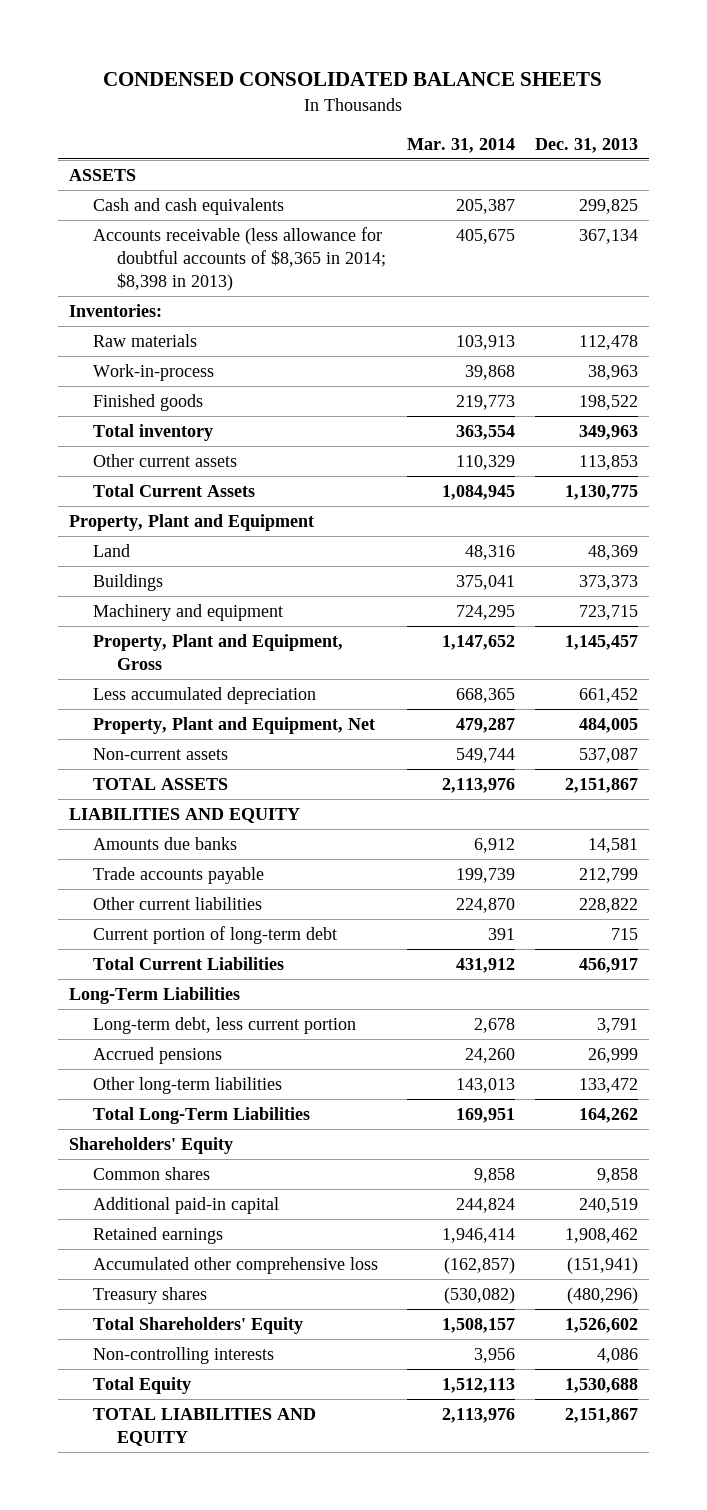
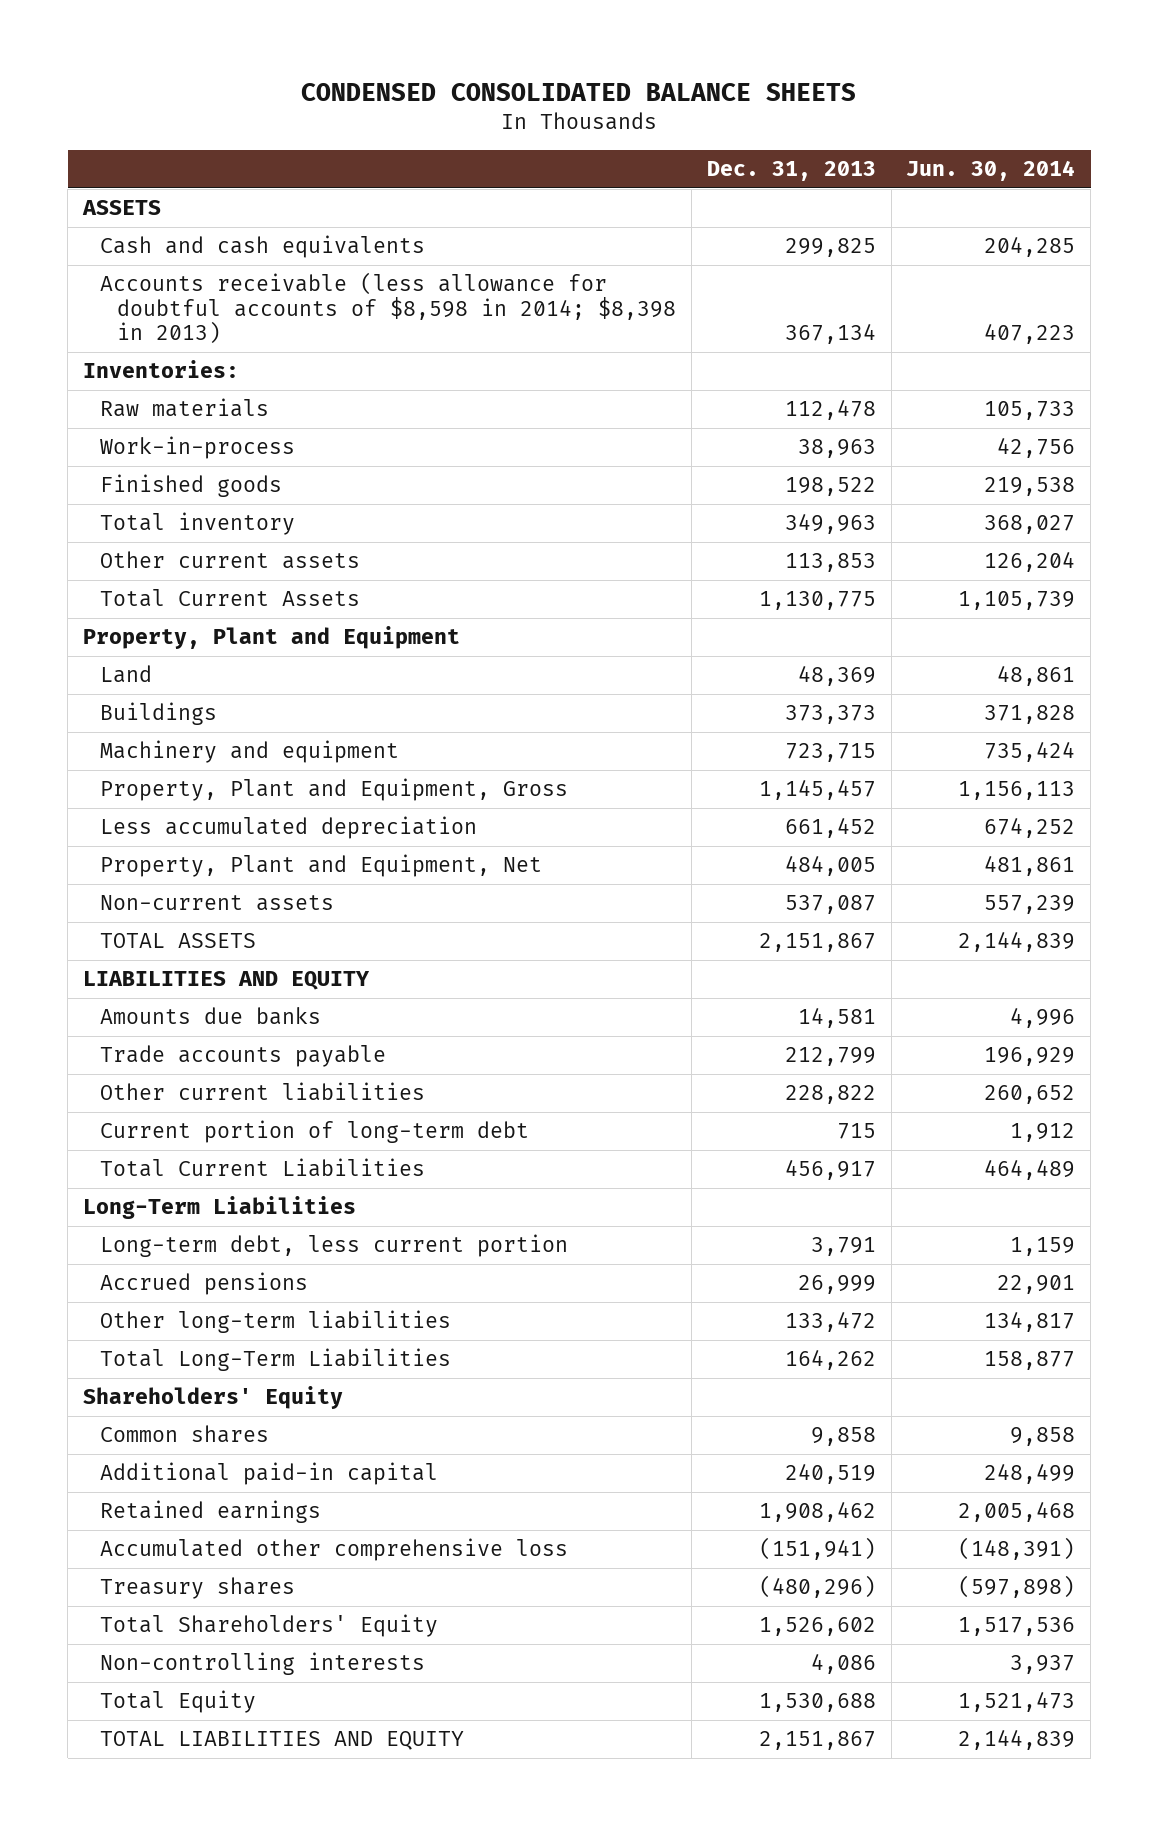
- | Mar. 31, 2014 | Dec. 31, 2013
+ | Dec. 31, 2013 | Jun. 30, 2014
- Accounts receivable (less allowance for doubtful accounts of $8,365 in 2014; $8,398 in 2013) | 405,675 | 367,134
+ Accounts receivable (less allowance for doubtful accounts of $8,598 in 2014; $8,398 in 2013) | 367,134 | 407,223

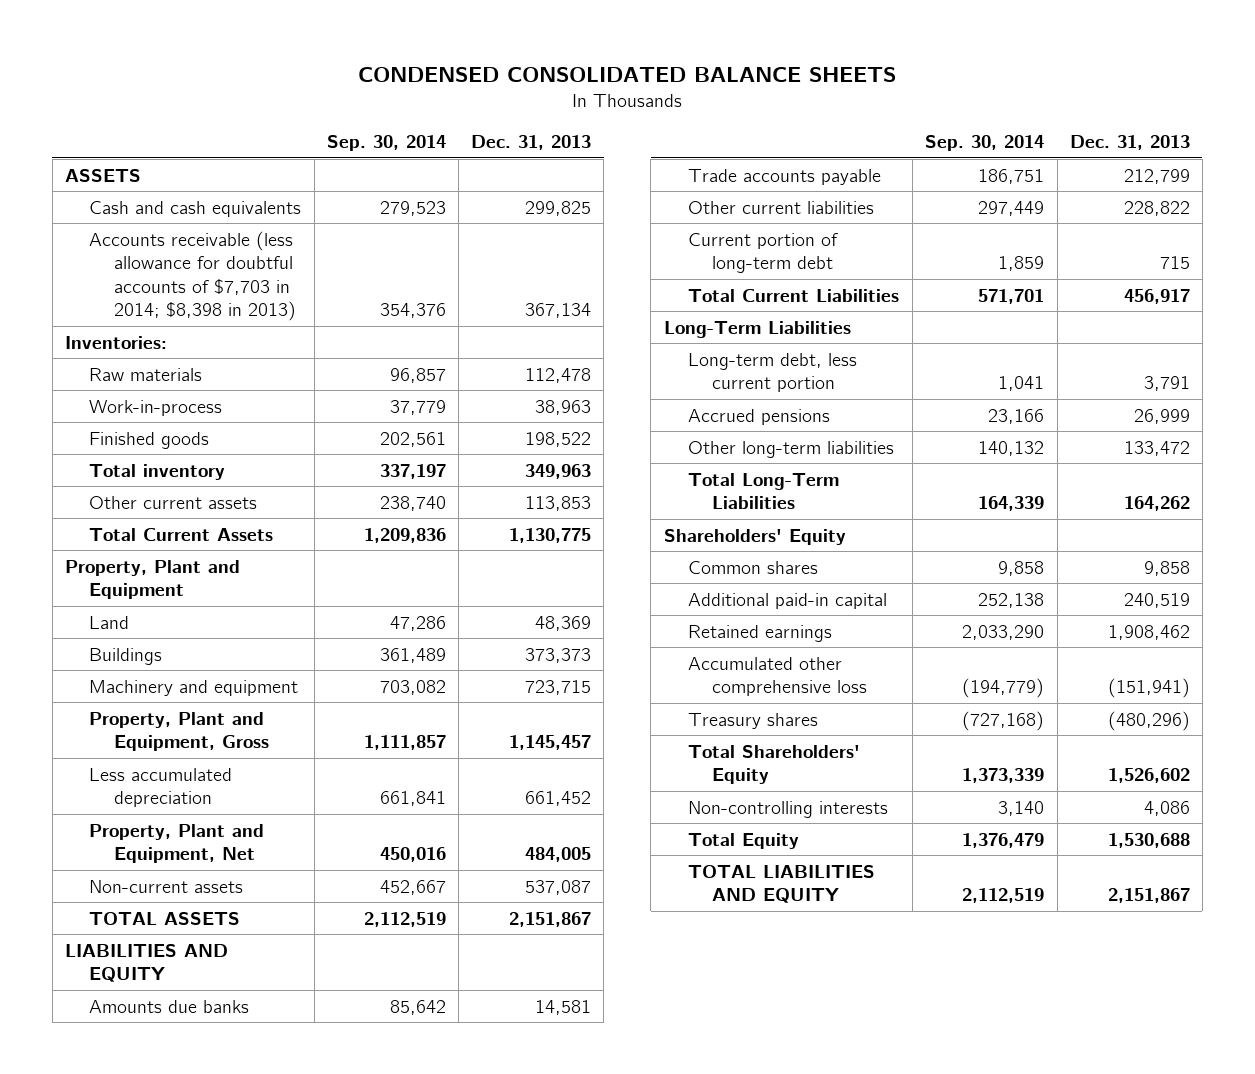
- | Dec. 31, 2013 | Jun. 30, 2014
+ | Sep. 30, 2014 | Dec. 31, 2013
- Accounts receivable (less allowance for doubtful accounts of $8,598 in 2014; $8,398 in 2013) | 367,134 | 407,223
+ Accounts receivable (less allowance for doubtful accounts of $7,703 in 2014; $8,398 in 2013) | 354,376 | 367,134

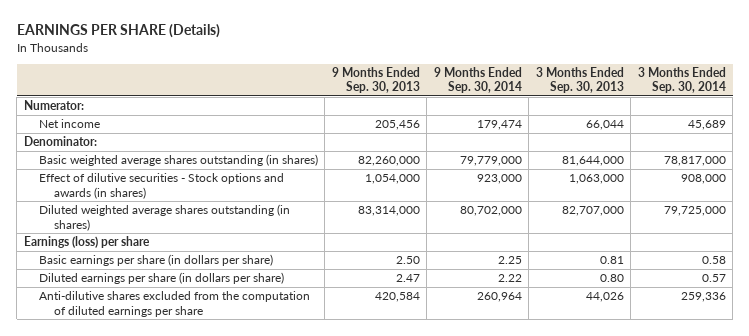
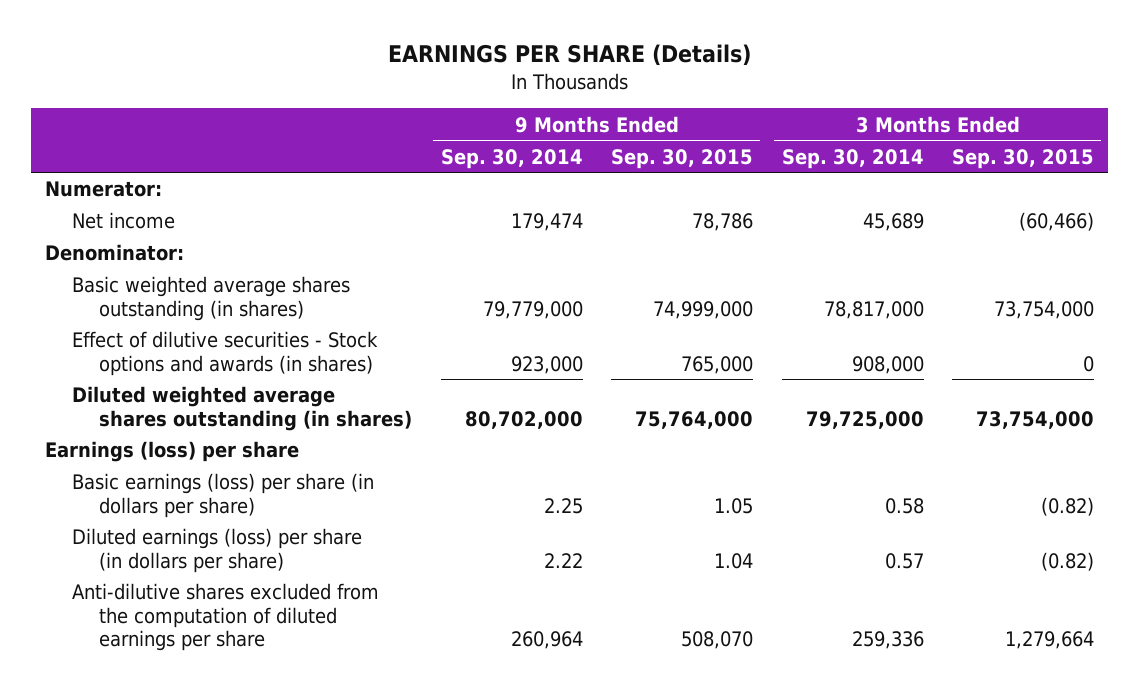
- | 9 Months Ended Sep. 30, 2013 | 9 Months Ended Sep. 30, 2014 | 3 Months Ended Sep. 30, 2013 | 3 Months Ended Sep. 30, 2014
+ | 9 Months Ended Sep. 30, 2014 | 9 Months Ended Sep. 30, 2015 | 3 Months Ended Sep. 30, 2014 | 3 Months Ended Sep. 30, 2015
- Basic earnings per share (in dollars per share) | 2.50 | 2.25 | 0.81 | 0.58
- Diluted earnings per share (in dollars per share) | 2.47 | 2.22 | 0.80 | 0.57
+ Basic earnings (loss) per share (in dollars per share) | 2.25 | 1.05 | 0.58 | (0.82)
+ Diluted earnings (loss) per share (in dollars per share) | 2.22 | 1.04 | 0.57 | (0.82)

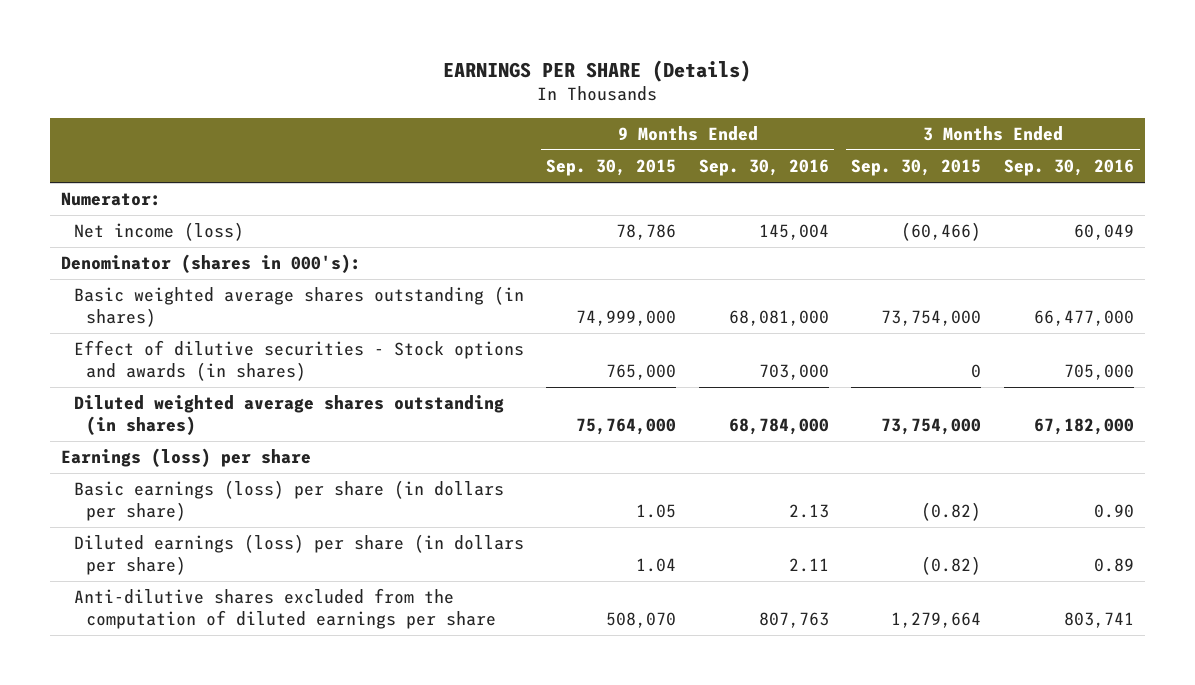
- | 9 Months Ended Sep. 30, 2014 | 9 Months Ended Sep. 30, 2015 | 3 Months Ended Sep. 30, 2014 | 3 Months Ended Sep. 30, 2015
+ | 9 Months Ended Sep. 30, 2015 | 9 Months Ended Sep. 30, 2016 | 3 Months Ended Sep. 30, 2015 | 3 Months Ended Sep. 30, 2016
- Net income | 179,474 | 78,786 | 45,689 | (60,466)
- Denominator:
+ Net income (loss) | 78,786 | 145,004 | (60,466) | 60,049
+ Denominator (shares in 000's):

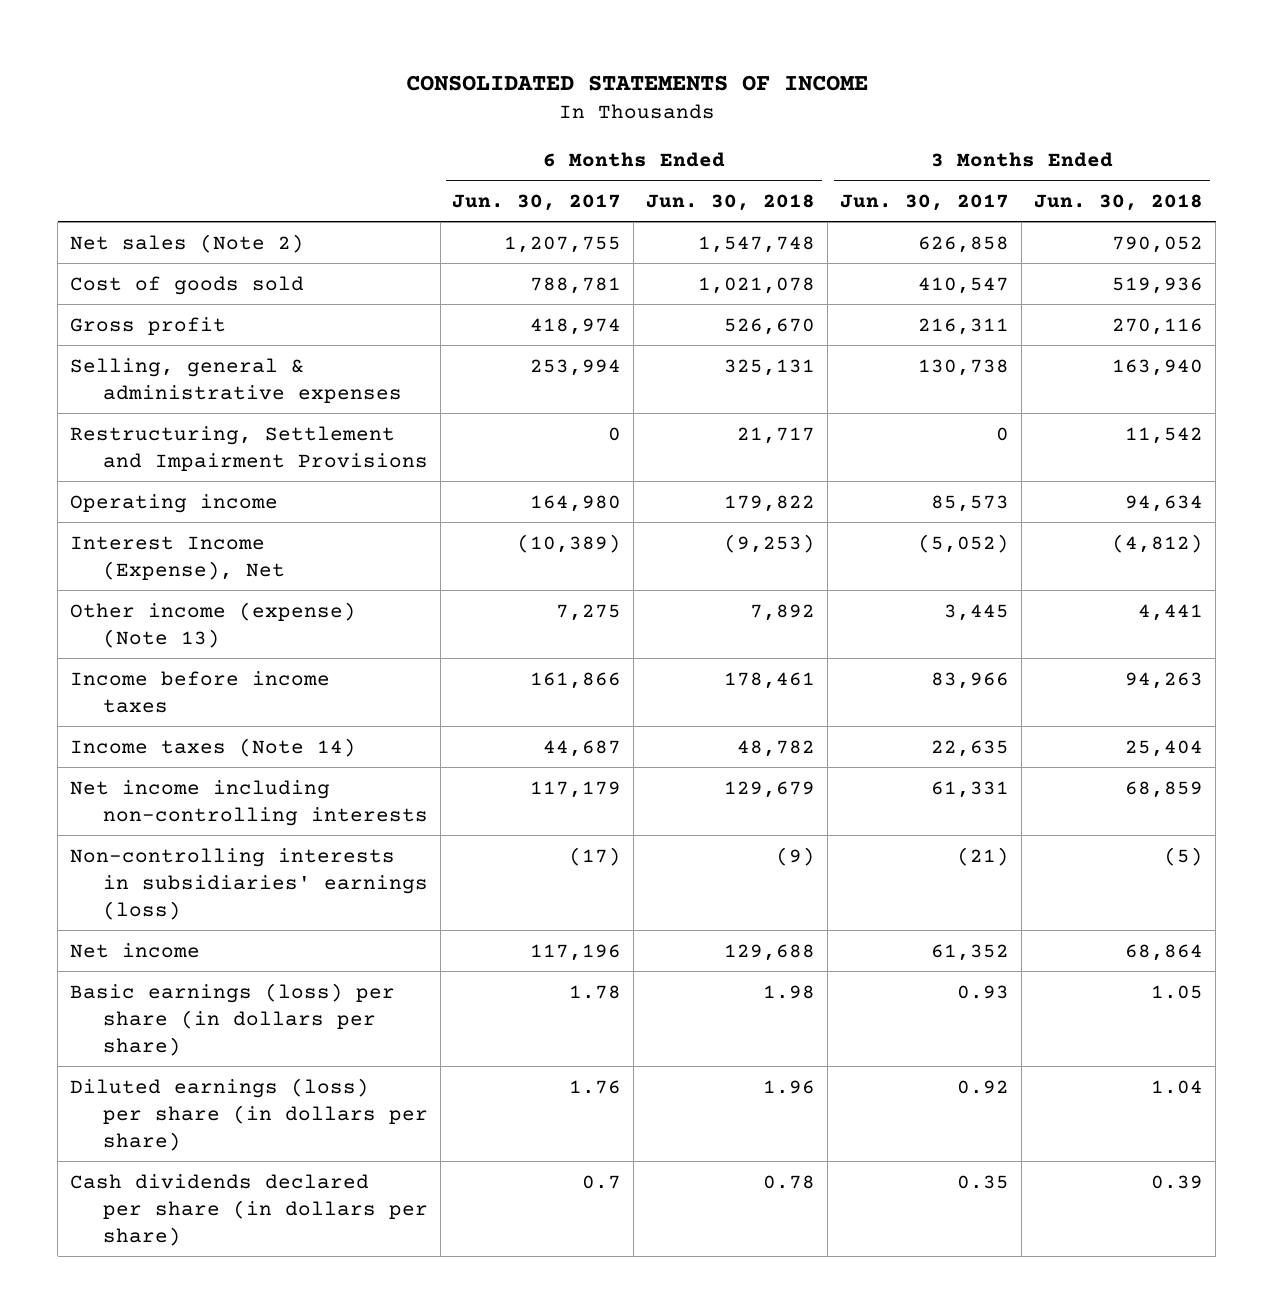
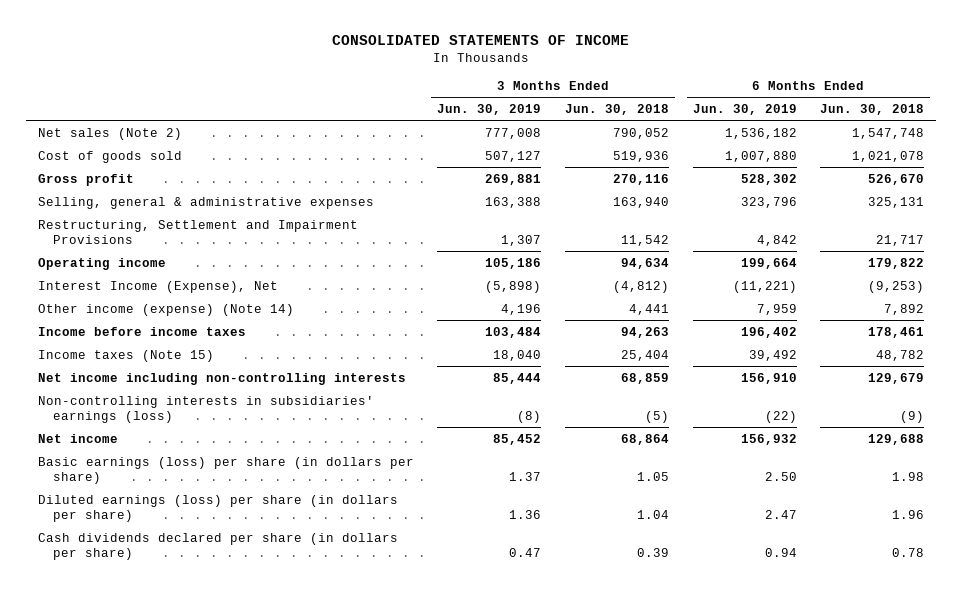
- | 6 Months Ended Jun. 30, 2017 | 6 Months Ended Jun. 30, 2018 | 3 Months Ended Jun. 30, 2017 | 3 Months Ended Jun. 30, 2018
+ | 3 Months Ended Jun. 30, 2019 | 3 Months Ended Jun. 30, 2018 | 6 Months Ended Jun. 30, 2019 | 6 Months Ended Jun. 30, 2018
- Other income (expense) (Note 13) | 7,275 | 7,892 | 3,445 | 4,441
+ Other income (expense) (Note 14) | 4,196 | 4,441 | 7,959 | 7,892
- Income taxes (Note 14) | 44,687 | 48,782 | 22,635 | 25,404
+ Income taxes (Note 15) | 18,040 | 25,404 | 39,492 | 48,782

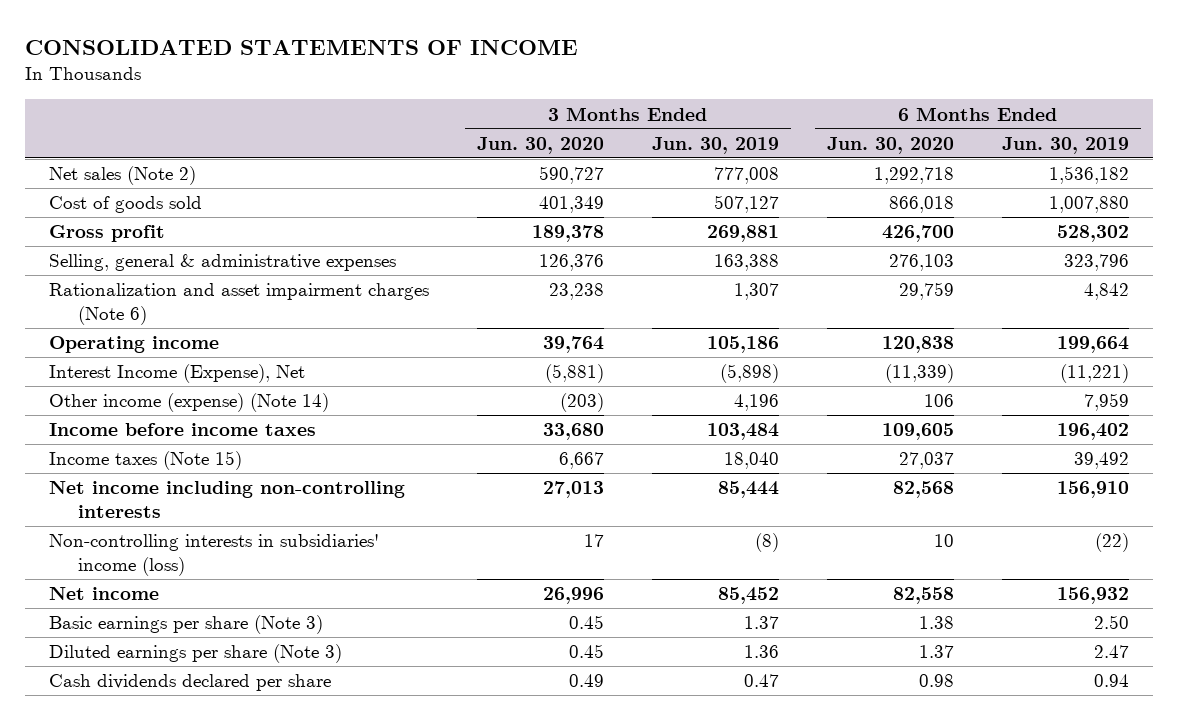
- | 3 Months Ended Jun. 30, 2019 | 3 Months Ended Jun. 30, 2018 | 6 Months Ended Jun. 30, 2019 | 6 Months Ended Jun. 30, 2018
+ | 3 Months Ended Jun. 30, 2020 | 3 Months Ended Jun. 30, 2019 | 6 Months Ended Jun. 30, 2020 | 6 Months Ended Jun. 30, 2019
- Restructuring, Settlement and Impairment Provisions | 1,307 | 11,542 | 4,842 | 21,717
+ Rationalization and asset impairment charges (Note 6) | 23,238 | 1,307 | 29,759 | 4,842
- Non-controlling interests in subsidiaries' earnings (loss) | (8) | (5) | (22) | (9)
+ Non-controlling interests in subsidiaries' income (loss) | 17 | (8) | 10 | (22)
- Basic earnings (loss) per share (in dollars per share) | 1.37 | 1.05 | 2.50 | 1.98
- Diluted earnings (loss) per share (in dollars per share) | 1.36 | 1.04 | 2.47 | 1.96
- Cash dividends declared per share (in dollars per share) | 0.47 | 0.39 | 0.94 | 0.78
+ Basic earnings per share (Note 3) | 0.45 | 1.37 | 1.38 | 2.50
+ Diluted earnings per share (Note 3) | 0.45 | 1.36 | 1.37 | 2.47
+ Cash dividends declared per share | 0.49 | 0.47 | 0.98 | 0.94

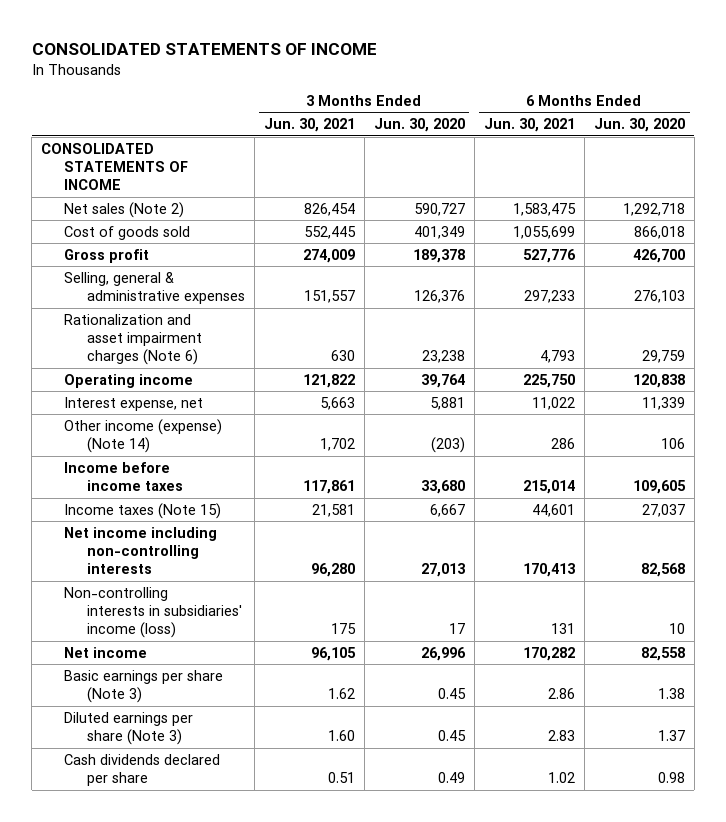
- | 3 Months Ended Jun. 30, 2020 | 3 Months Ended Jun. 30, 2019 | 6 Months Ended Jun. 30, 2020 | 6 Months Ended Jun. 30, 2019
+ | 3 Months Ended Jun. 30, 2021 | 3 Months Ended Jun. 30, 2020 | 6 Months Ended Jun. 30, 2021 | 6 Months Ended Jun. 30, 2020
+ CONSOLIDATED STATEMENTS OF INCOME
- Interest Income (Expense), Net | (5,881) | (5,898) | (11,339) | (11,221)
+ Interest expense, net | 5,663 | 5,881 | 11,022 | 11,339

